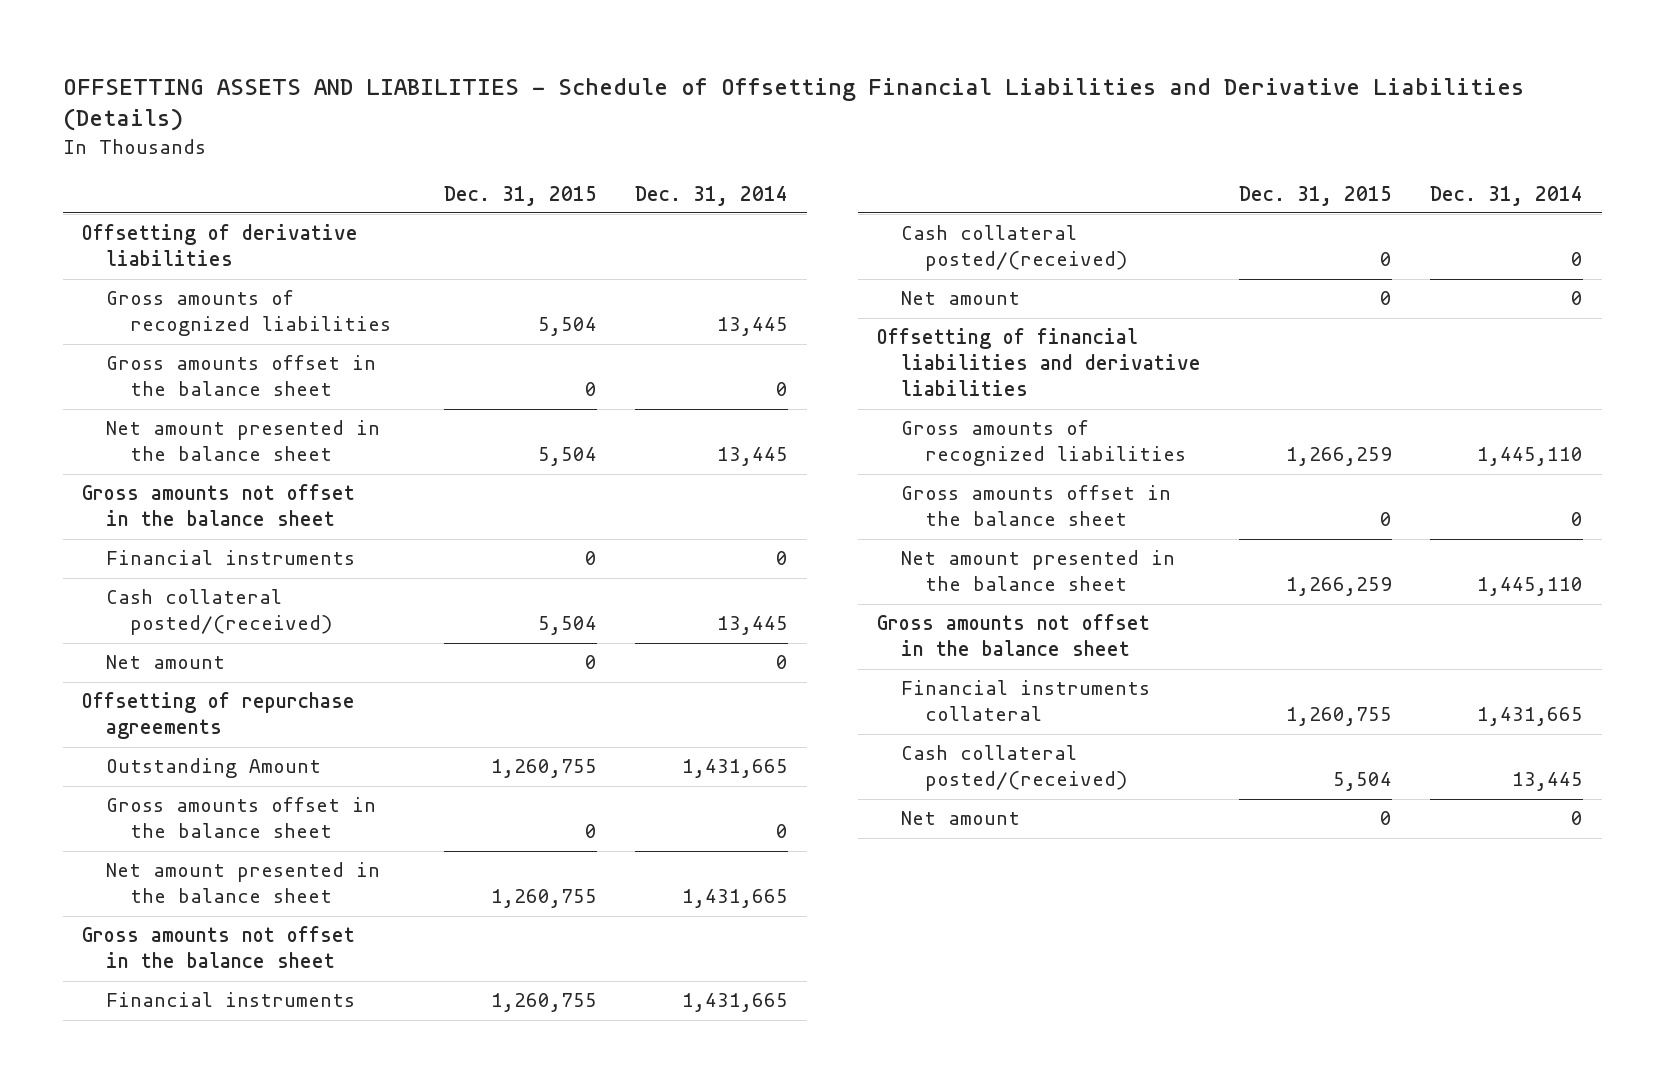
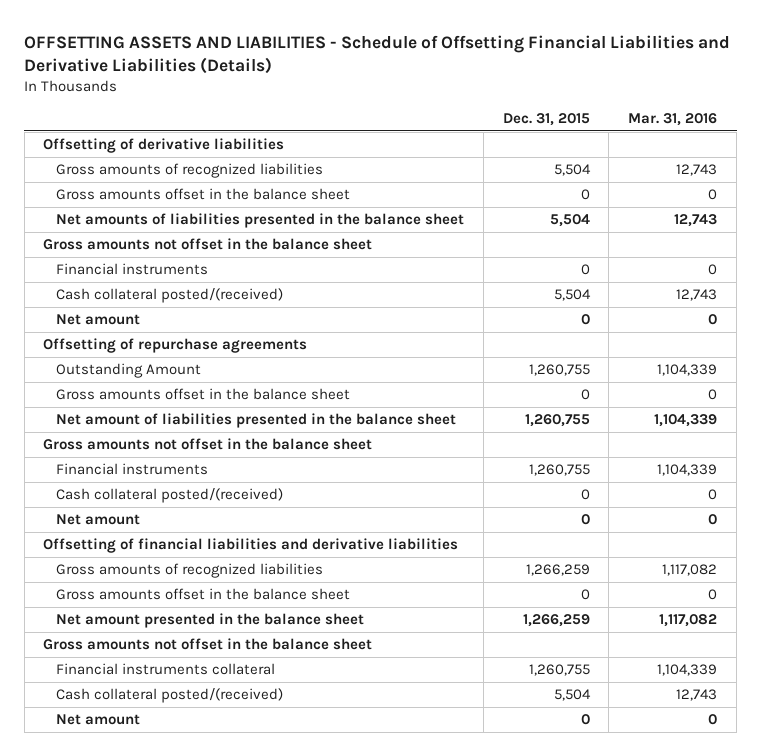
- | Dec. 31, 2015 | Dec. 31, 2014
+ | Dec. 31, 2015 | Mar. 31, 2016
- Net amount presented in the balance sheet | 5,504 | 13,445
+ Net amounts of liabilities presented in the balance sheet | 5,504 | 12,743
- Net amount presented in the balance sheet | 1,260,755 | 1,431,665
+ Net amount of liabilities presented in the balance sheet | 1,260,755 | 1,104,339

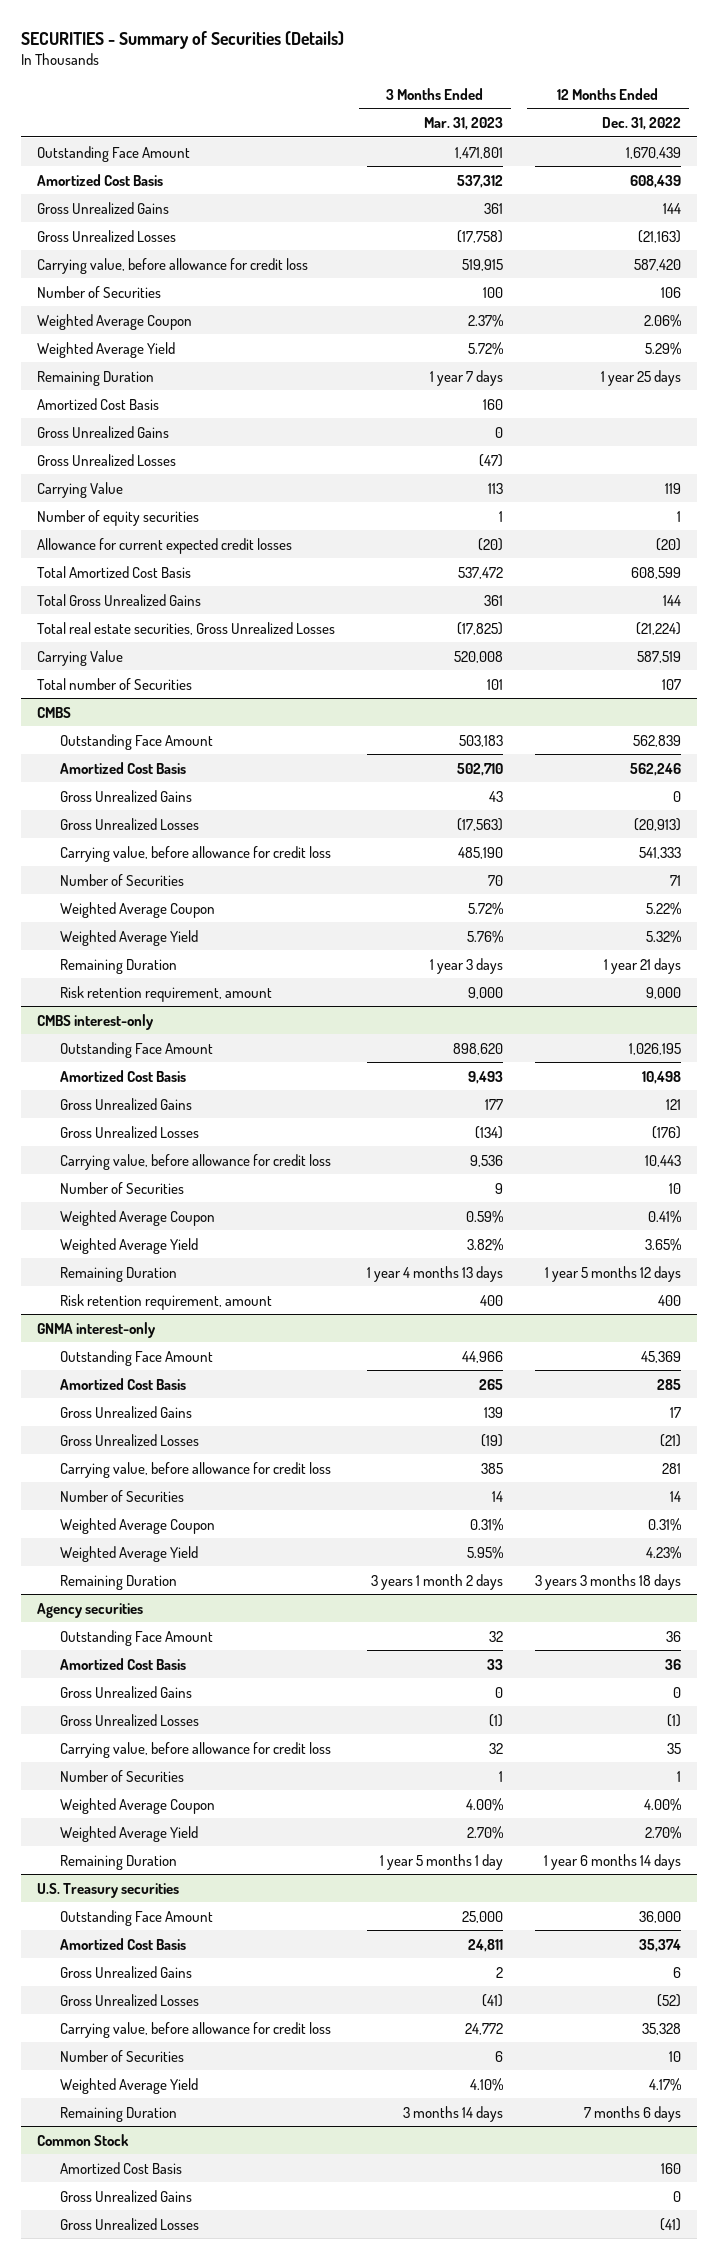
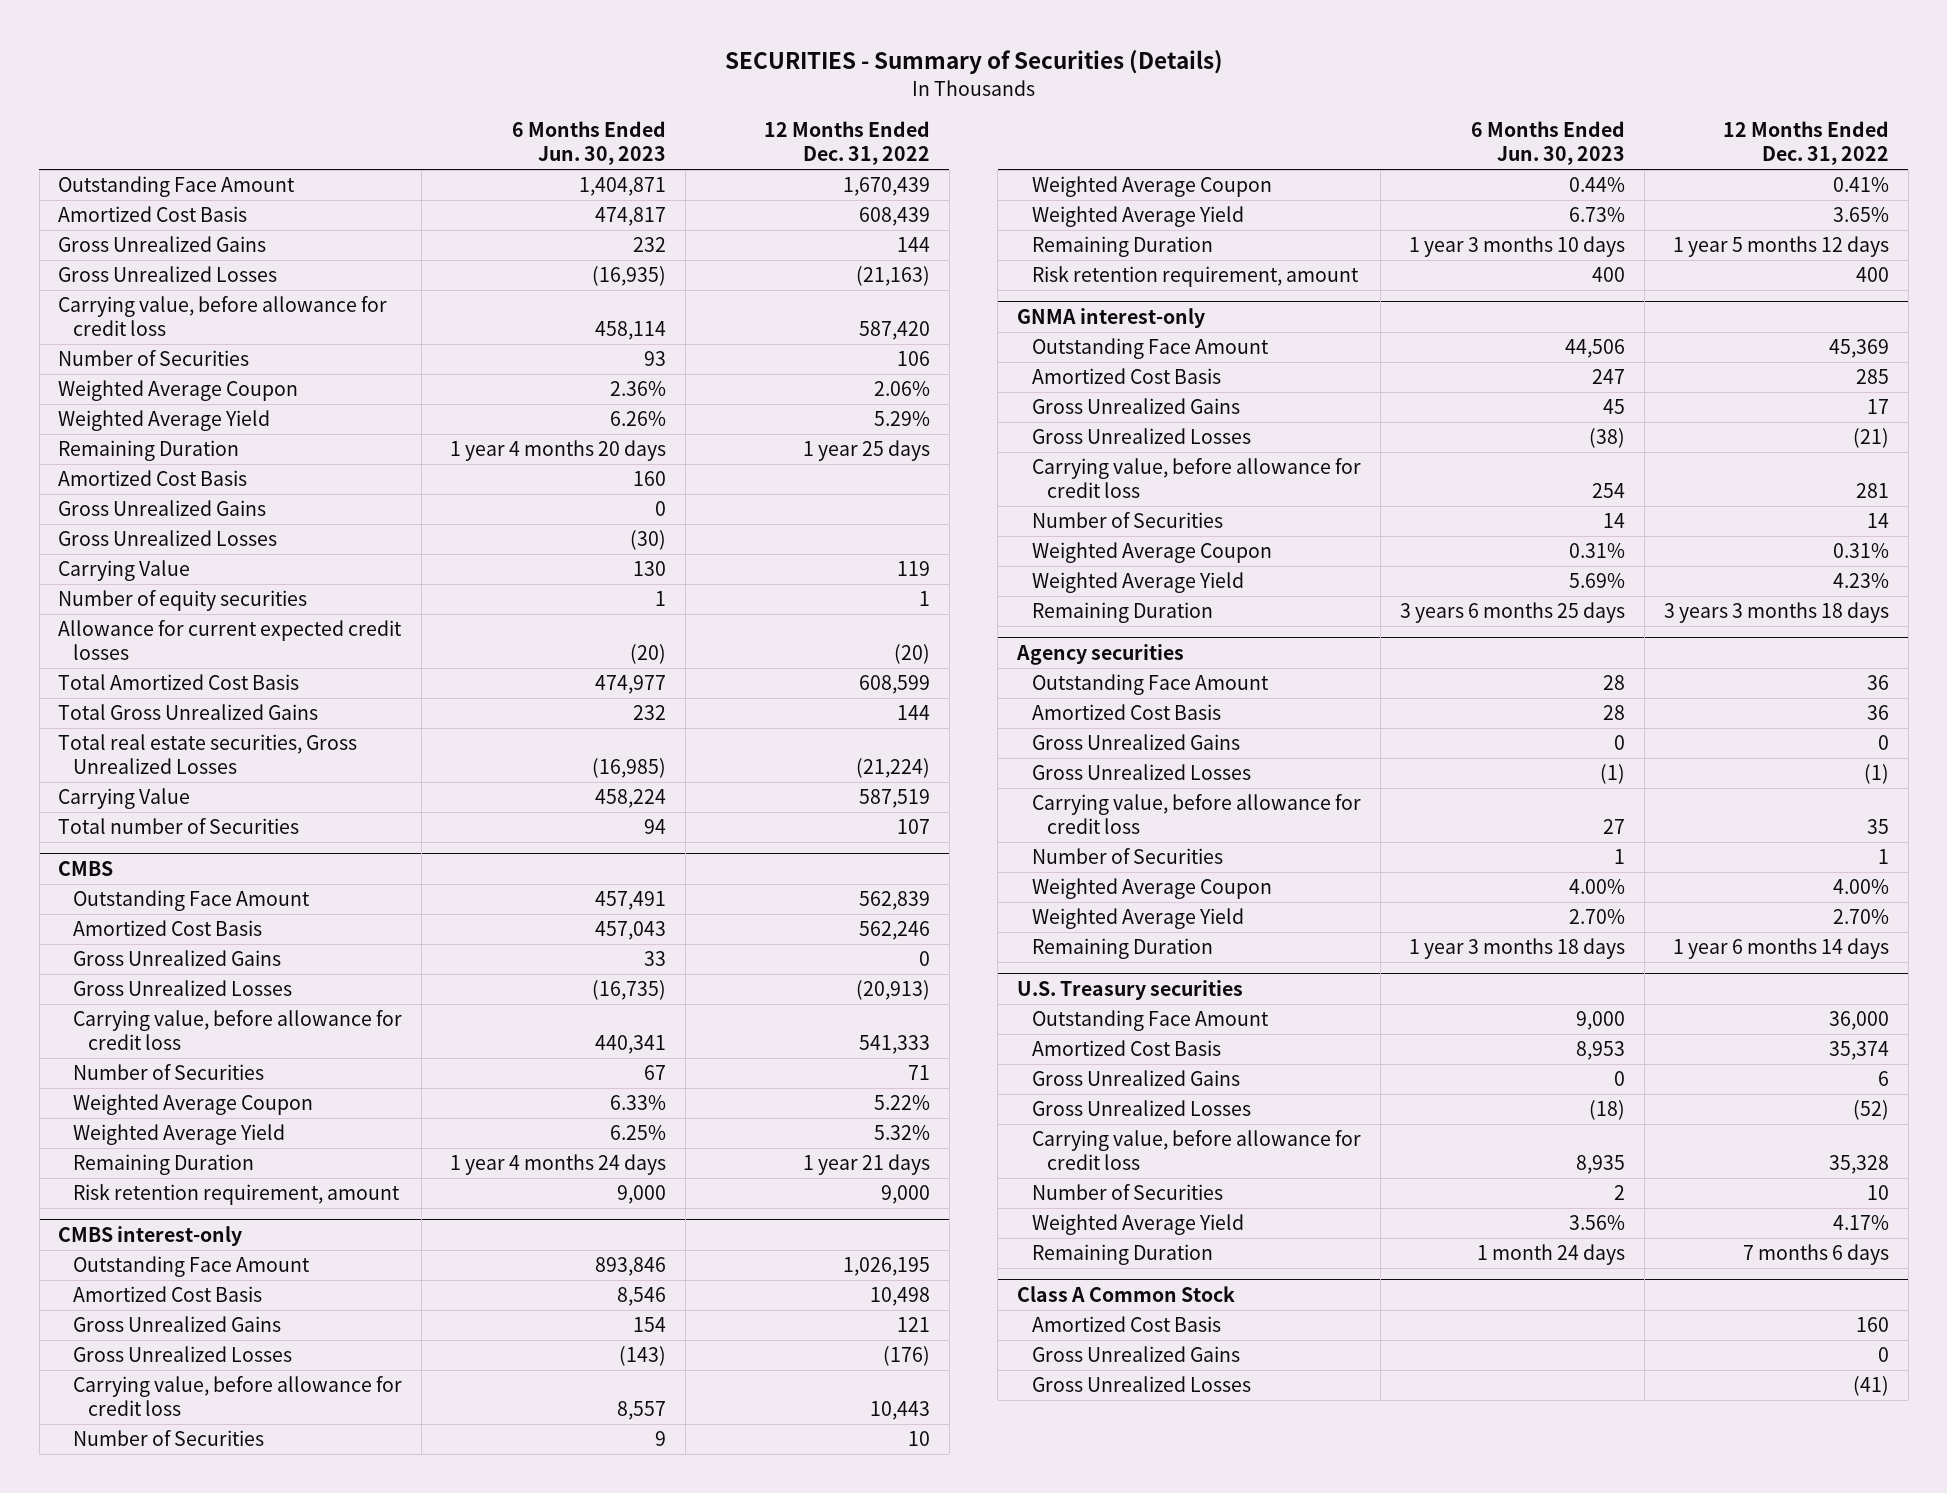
- | 3 Months Ended Mar. 31, 2023 | 12 Months Ended Dec. 31, 2022
+ | 6 Months Ended Jun. 30, 2023 | 12 Months Ended Dec. 31, 2022
- Common Stock
+ Class A Common Stock

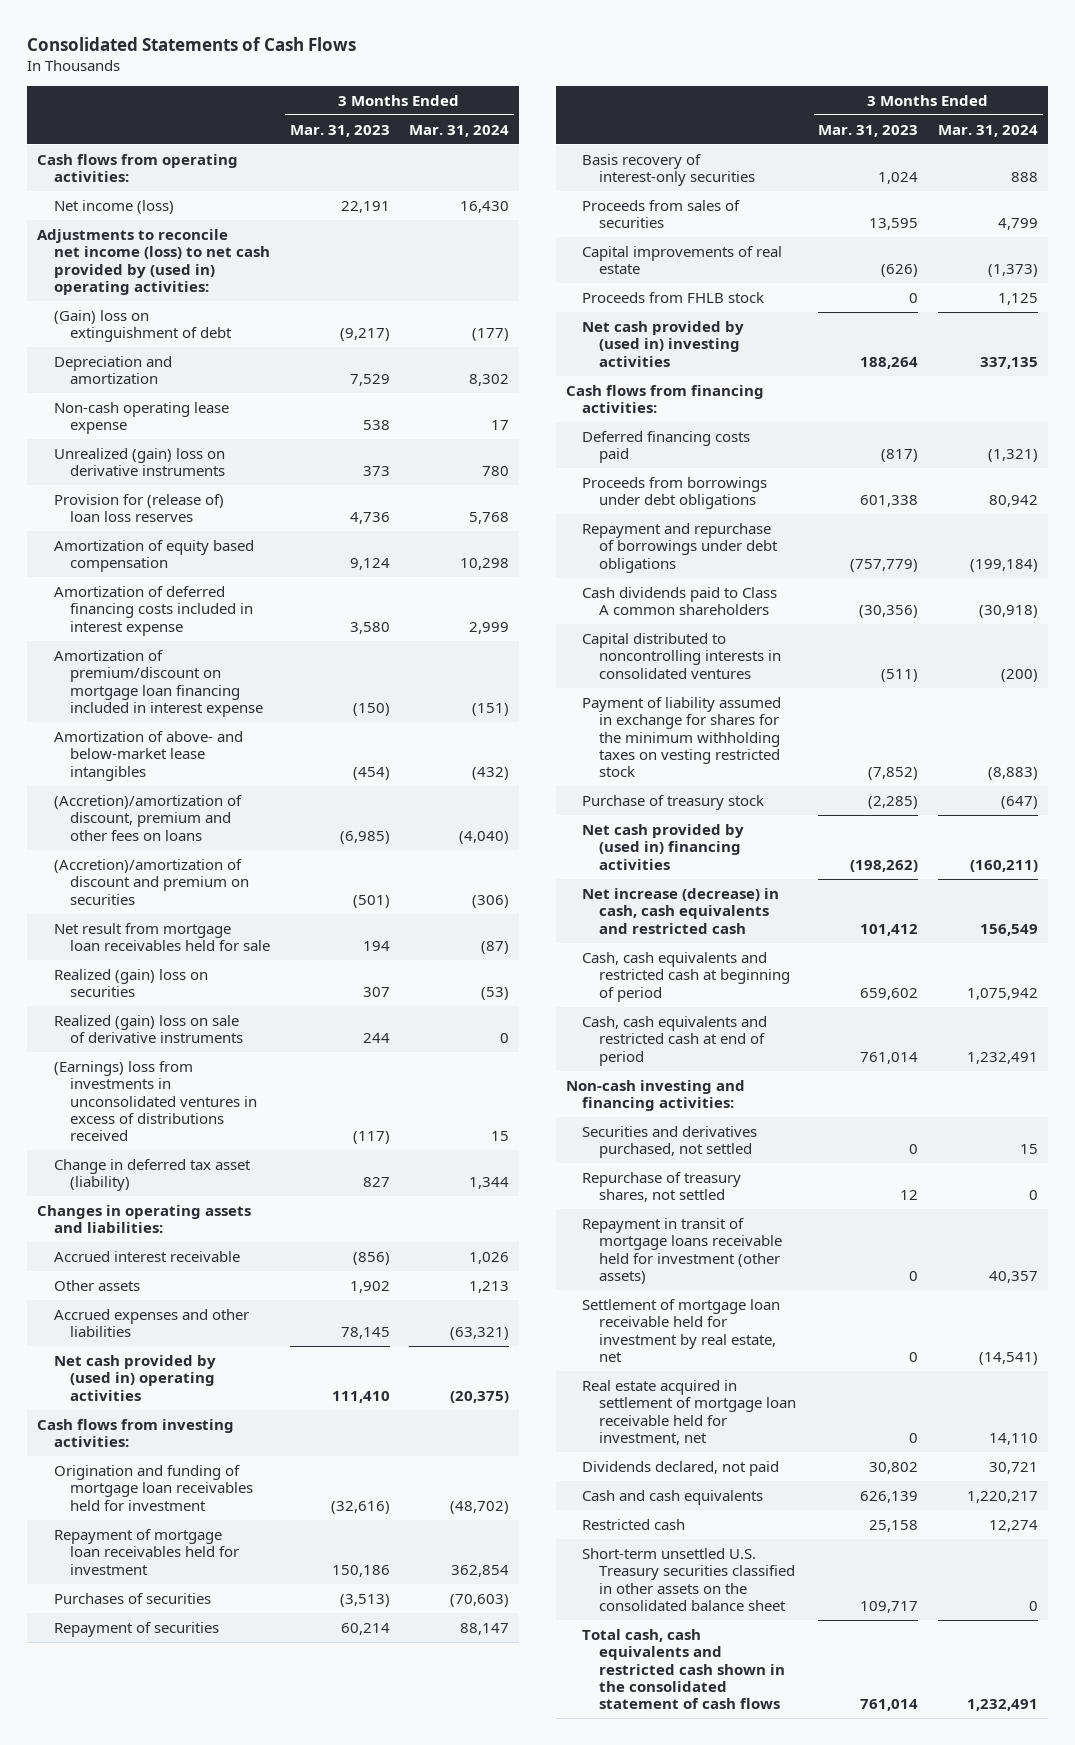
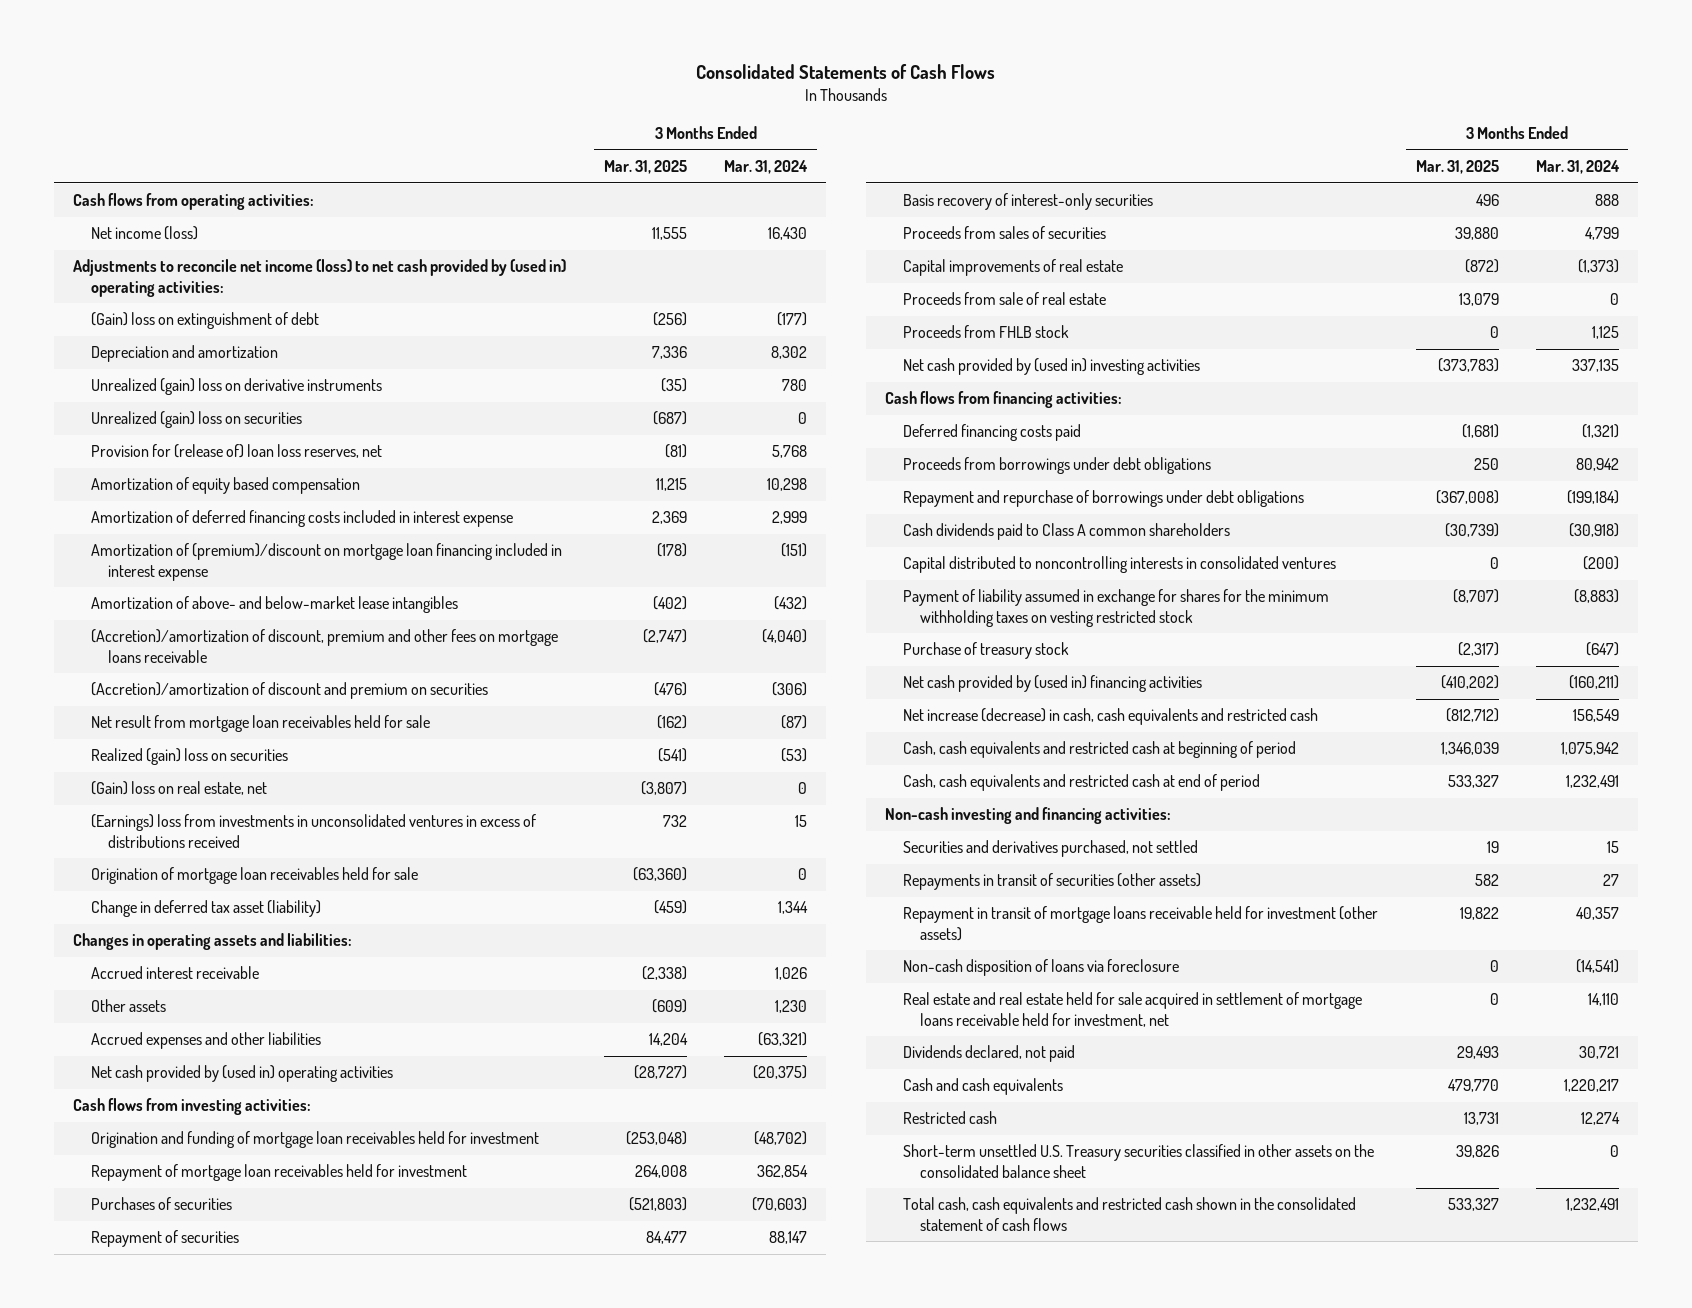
- | 3 Months Ended Mar. 31, 2023 | 3 Months Ended Mar. 31, 2024
+ | 3 Months Ended Mar. 31, 2025 | 3 Months Ended Mar. 31, 2024
- Non-cash operating lease expense | 538 | 17
- Provision for (release of) loan loss reserves | 4,736 | 5,768
+ Unrealized (gain) loss on securities | (687) | 0
+ Provision for (release of) loan loss reserves, net | (81) | 5,768
- Amortization of premium/discount on mortgage loan financing included in interest expense | (150) | (151)
+ Amortization of (premium)/discount on mortgage loan financing included in interest expense | (178) | (151)
- (Accretion)/amortization of discount, premium and other fees on loans | (6,985) | (4,040)
+ (Accretion)/amortization of discount, premium and other fees on mortgage loans receivable | (2,747) | (4,040)
- Realized (gain) loss on sale of derivative instruments | 244 | 0
+ (Gain) loss on real estate, net | (3,807) | 0
+ Origination of mortgage loan receivables held for sale | (63,360) | 0
- Other assets | 1,902 | 1,213
+ Other assets | (609) | 1,230
+ Proceeds from sale of real estate | 13,079 | 0
- Repurchase of treasury shares, not settled | 12 | 0
+ Repayments in transit of securities (other assets) | 582 | 27
- Settlement of mortgage loan receivable held for investment by real estate, net | 0 | (14,541)
- Real estate acquired in settlement of mortgage loan receivable held for investment, net | 0 | 14,110
+ Non-cash disposition of loans via foreclosure | 0 | (14,541)
+ Real estate and real estate held for sale acquired in settlement of mortgage loans receivable held for investment, net | 0 | 14,110

